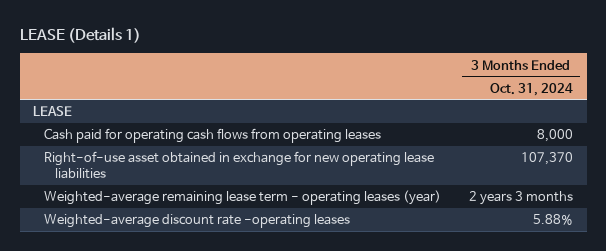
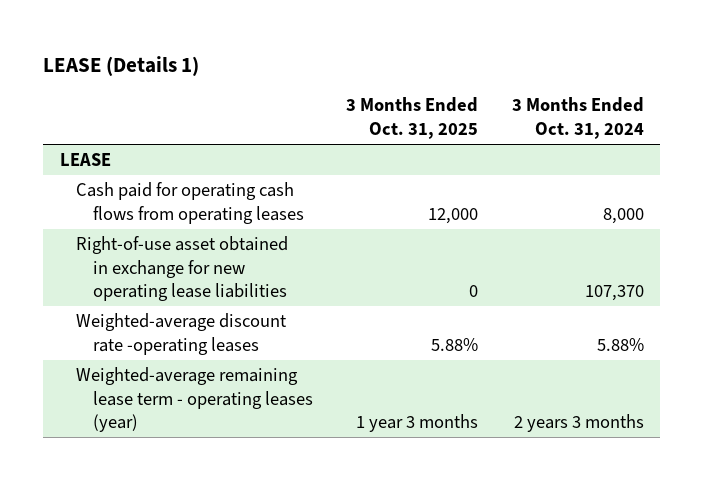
- | 3 Months Ended Oct. 31, 2024
+ | 3 Months Ended Oct. 31, 2025 | 3 Months Ended Oct. 31, 2024
moved down: Weighted-average remaining lease term - operating leases (year) | 1 year 3 months | 2 years 3 months

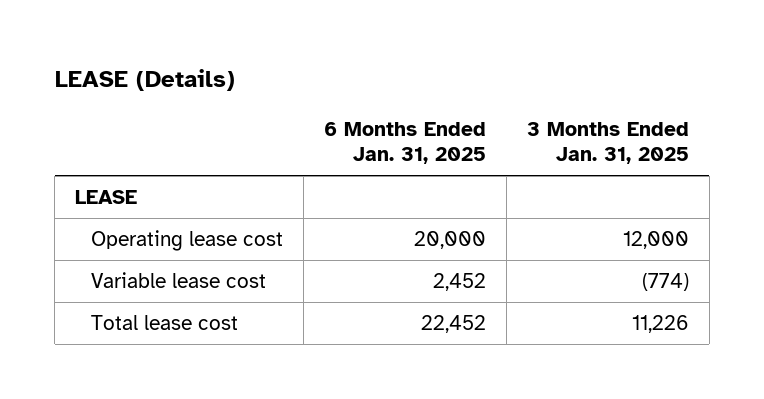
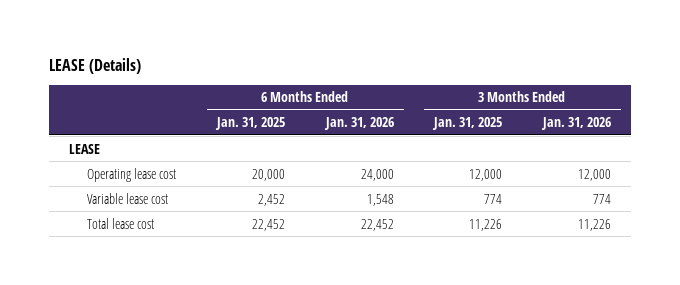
- | 6 Months Ended Jan. 31, 2025 | 3 Months Ended Jan. 31, 2025
+ | 6 Months Ended Jan. 31, 2025 | 6 Months Ended Jan. 31, 2026 | 3 Months Ended Jan. 31, 2025 | 3 Months Ended Jan. 31, 2026
- Variable lease cost | 2,452 | (774)
+ Variable lease cost | 2,452 | 1,548 | 774 | 774

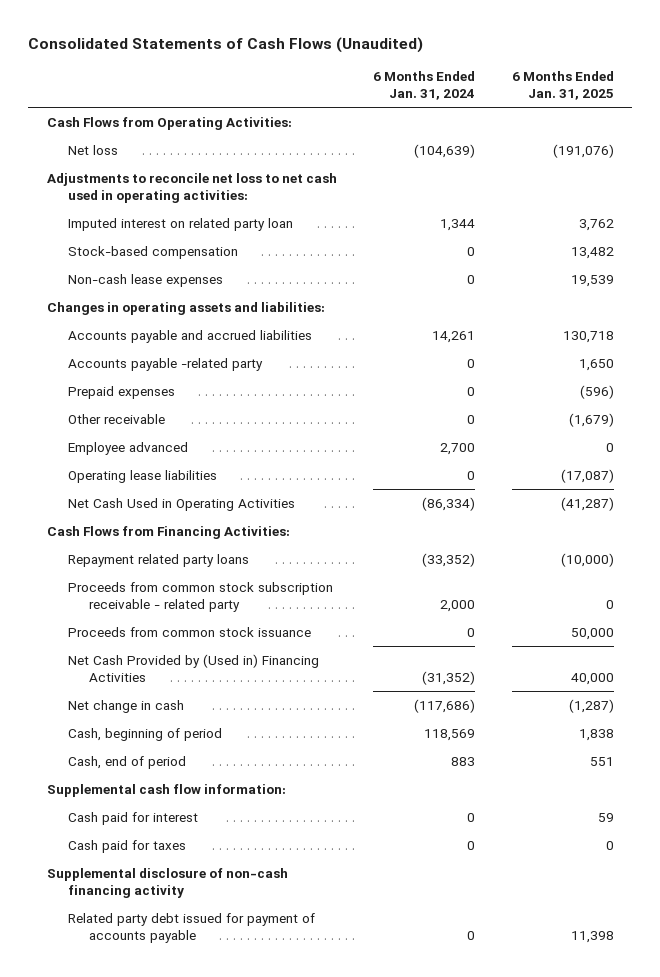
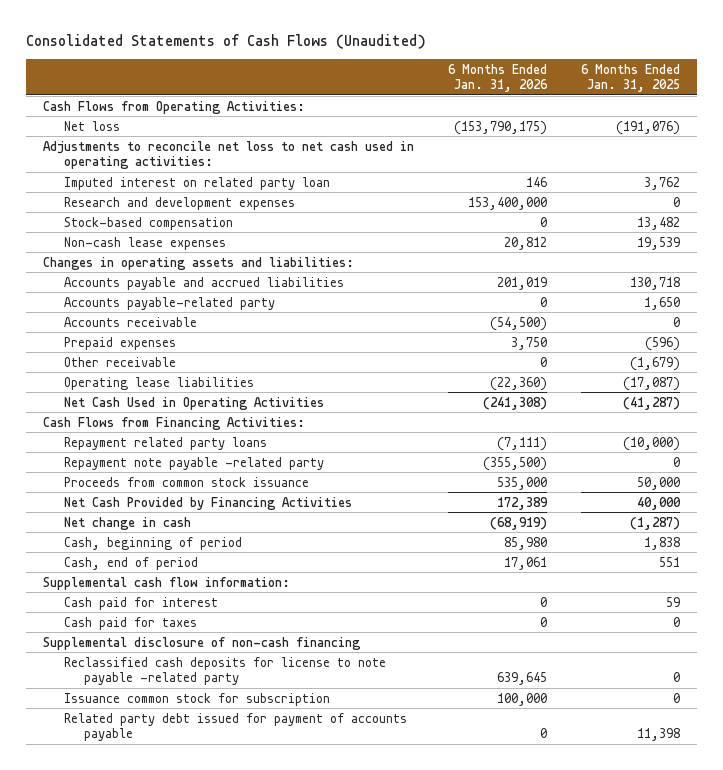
- | 6 Months Ended Jan. 31, 2024 | 6 Months Ended Jan. 31, 2025
+ | 6 Months Ended Jan. 31, 2026 | 6 Months Ended Jan. 31, 2025
+ Research and development expenses | 153,400,000 | 0
- Accounts payable -related party | 0 | 1,650
+ Accounts payable-related party | 0 | 1,650
+ Accounts receivable | (54,500) | 0
- Employee advanced | 2,700 | 0
- Proceeds from common stock subscription receivable - related party | 2,000 | 0
+ Repayment note payable -related party | (355,500) | 0
- Net Cash Provided by (Used in) Financing Activities | (31,352) | 40,000
+ Net Cash Provided by Financing Activities | 172,389 | 40,000
- Supplemental disclosure of non-cash financing activity
+ Supplemental disclosure of non-cash financing
+ Reclassified cash deposits for license to note payable -related party | 639,645 | 0
+ Issuance common stock for subscription | 100,000 | 0

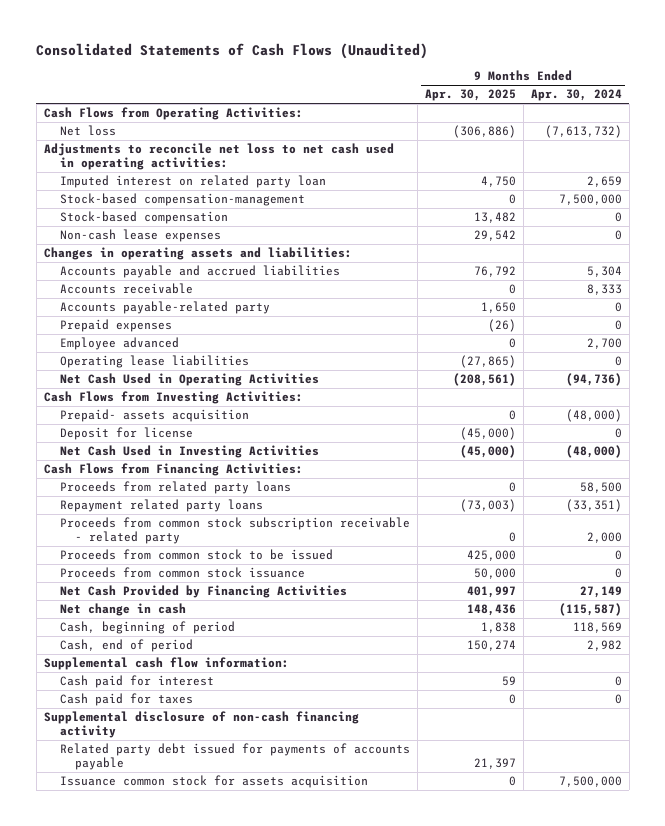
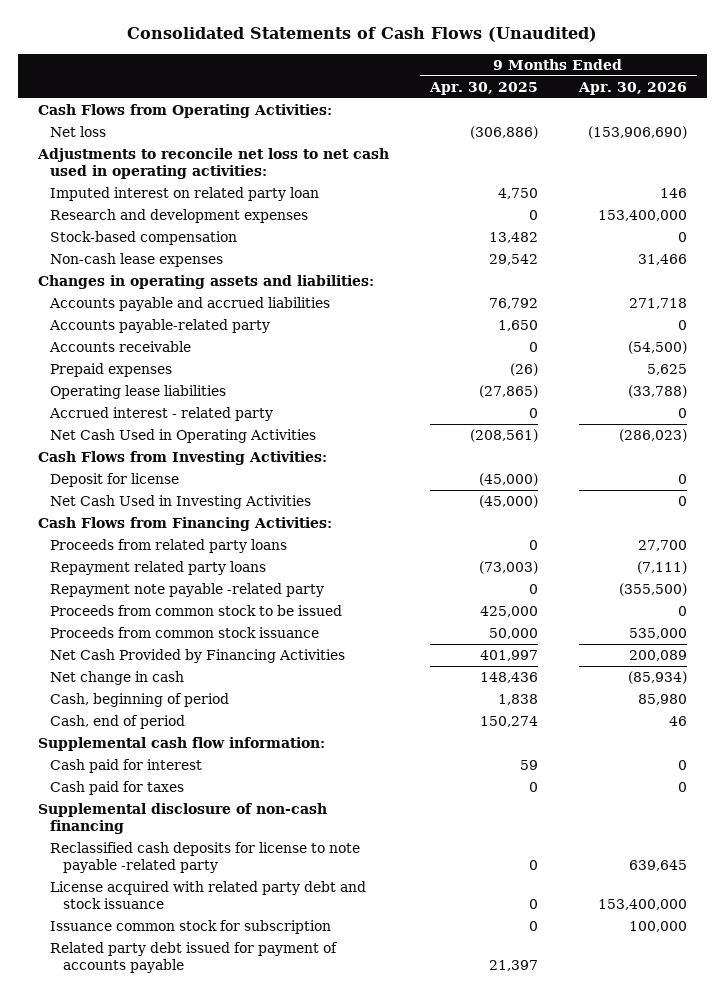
- | 9 Months Ended Apr. 30, 2025 | 9 Months Ended Apr. 30, 2024
+ | 9 Months Ended Apr. 30, 2025 | 9 Months Ended Apr. 30, 2026
- Stock-based compensation-management | 0 | 7,500,000
+ Research and development expenses | 0 | 153,400,000
moved down: Accounts receivable | 0 | (54,500)
- Employee advanced | 0 | 2,700
+ Accrued interest - related party | 0 | 0
- Prepaid- assets acquisition | 0 | (48,000)
- Proceeds from common stock subscription receivable - related party | 0 | 2,000
+ Repayment note payable -related party | 0 | (355,500)
- Supplemental disclosure of non-cash financing activity
- Related party debt issued for payments of accounts payable | 21,397 |
- Issuance common stock for assets acquisition | 0 | 7,500,000
+ Supplemental disclosure of non-cash financing
+ Reclassified cash deposits for license to note payable -related party | 0 | 639,645
+ License acquired with related party debt and stock issuance | 0 | 153,400,000
+ Issuance common stock for subscription | 0 | 100,000
+ Related party debt issued for payment of accounts payable | 21,397 |

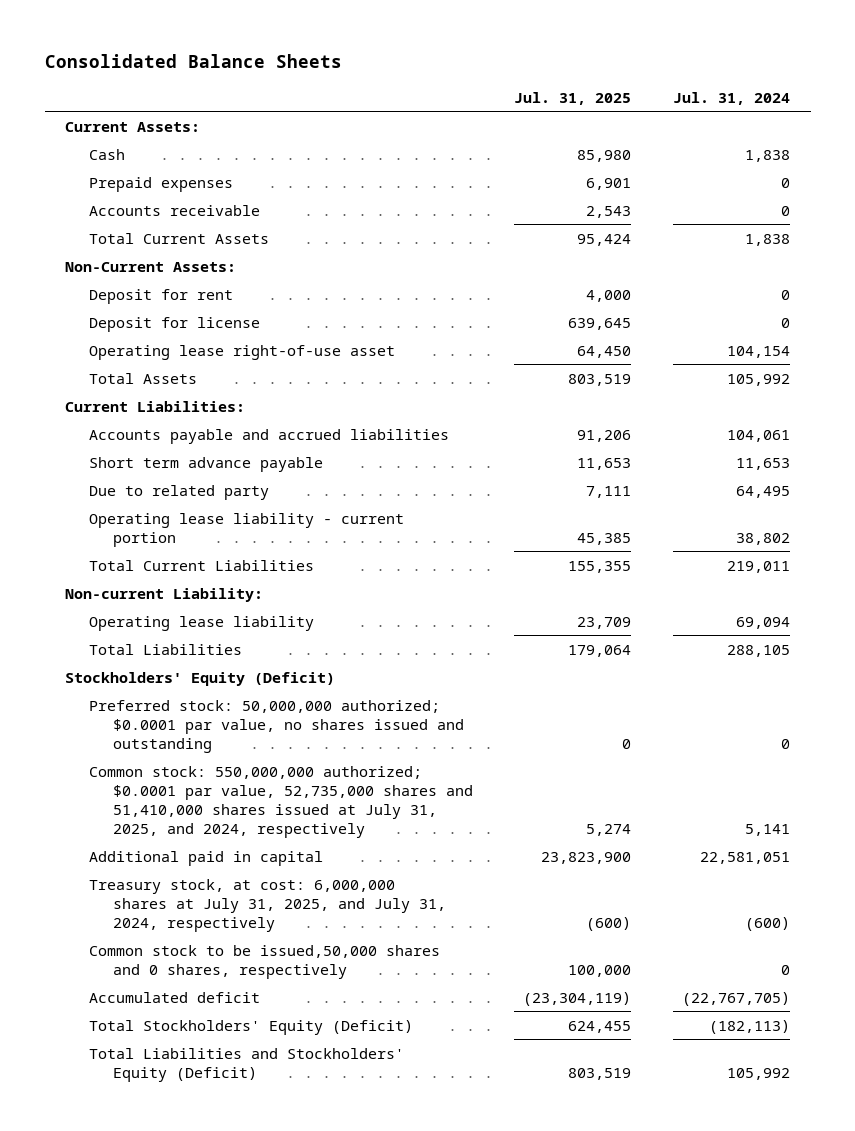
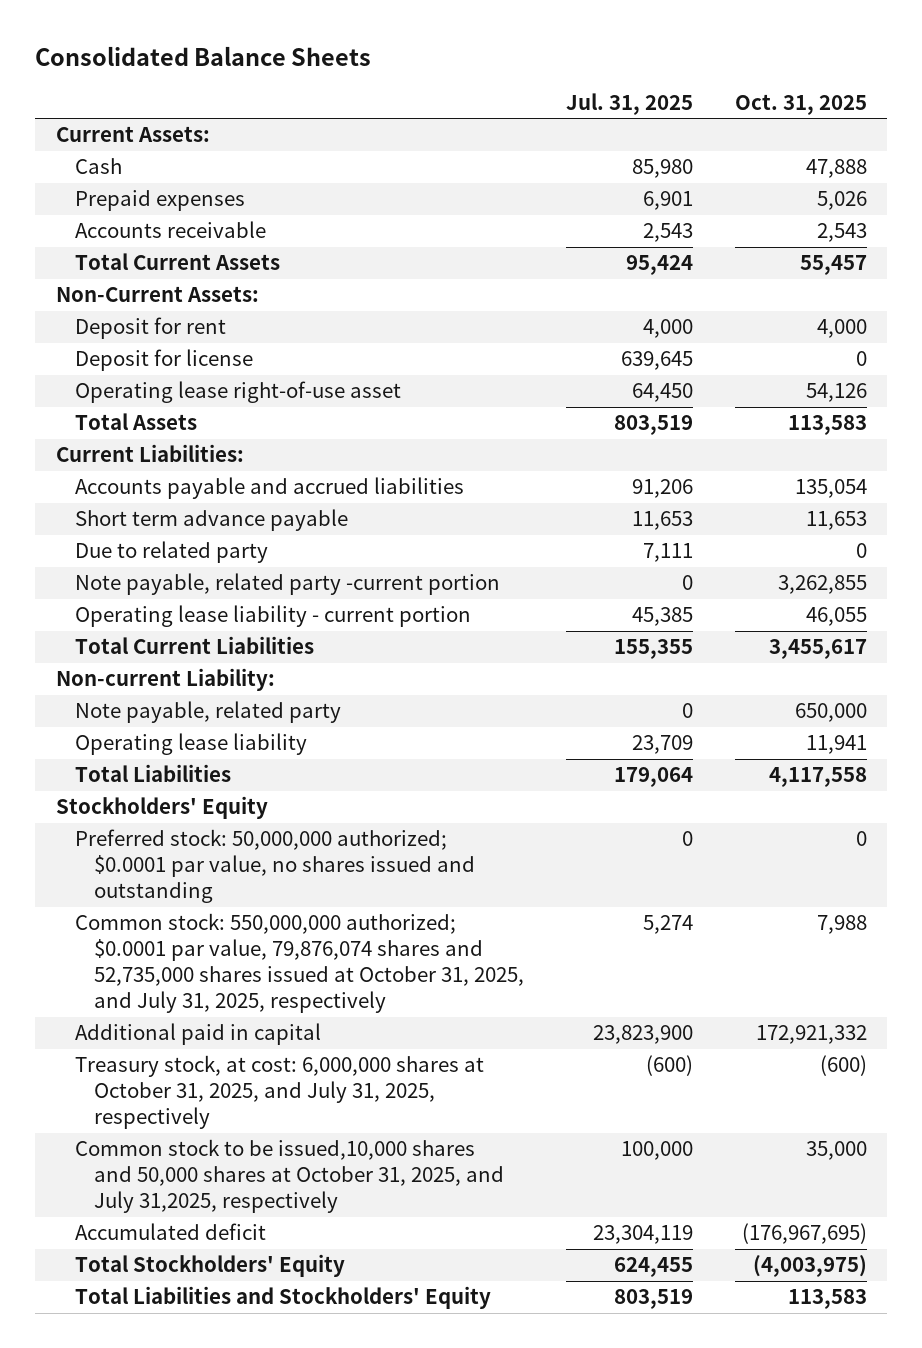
- | Jul. 31, 2025 | Jul. 31, 2024
+ | Jul. 31, 2025 | Oct. 31, 2025
+ Note payable, related party -current portion | 0 | 3,262,855
+ Note payable, related party | 0 | 650,000
- Stockholders' Equity (Deficit)
+ Stockholders' Equity
- Common stock: 550,000,000 authorized; $0.0001 par value, 52,735,000 shares and 51,410,000 shares issued at July 31, 2025, and 2024, respectively | 5,274 | 5,141
+ Common stock: 550,000,000 authorized; $0.0001 par value, 79,876,074 shares and 52,735,000 shares issued at October 31, 2025, and July 31, 2025, respectively | 5,274 | 7,988
- Treasury stock, at cost: 6,000,000 shares at July 31, 2025, and July 31, 2024, respectively | (600) | (600)
- Common stock to be issued,50,000 shares and 0 shares, respectively | 100,000 | 0
- Accumulated deficit | (23,304,119) | (22,767,705)
- Total Stockholders' Equity (Deficit) | 624,455 | (182,113)
- Total Liabilities and Stockholders' Equity (Deficit) | 803,519 | 105,992
+ Treasury stock, at cost: 6,000,000 shares at October 31, 2025, and July 31, 2025, respectively | (600) | (600)
+ Common stock to be issued,10,000 shares and 50,000 shares at October 31, 2025, and July 31,2025, respectively | 100,000 | 35,000
+ Accumulated deficit | 23,304,119 | (176,967,695)
+ Total Stockholders' Equity | 624,455 | (4,003,975)
+ Total Liabilities and Stockholders' Equity | 803,519 | 113,583

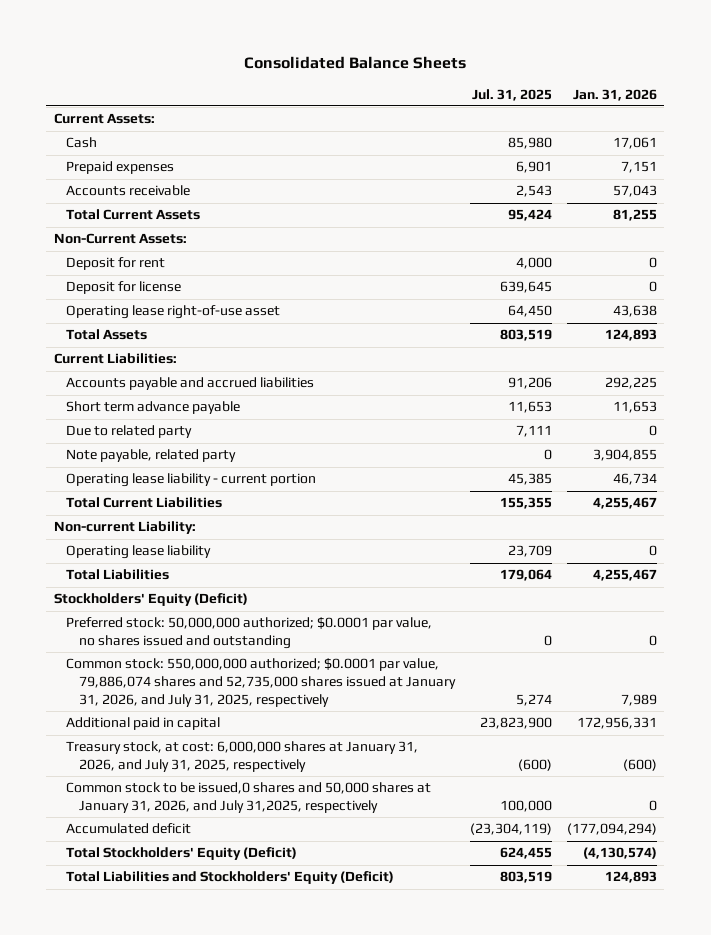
- | Jul. 31, 2025 | Oct. 31, 2025
+ | Jul. 31, 2025 | Jan. 31, 2026
- Note payable, related party -current portion | 0 | 3,262,855
moved up: Note payable, related party | 0 | 3,904,855
- Stockholders' Equity
+ Stockholders' Equity (Deficit)
- Common stock: 550,000,000 authorized; $0.0001 par value, 79,876,074 shares and 52,735,000 shares issued at October 31, 2025, and July 31, 2025, respectively | 5,274 | 7,988
+ Common stock: 550,000,000 authorized; $0.0001 par value, 79,886,074 shares and 52,735,000 shares issued at January 31, 2026, and July 31, 2025, respectively | 5,274 | 7,989
- Treasury stock, at cost: 6,000,000 shares at October 31, 2025, and July 31, 2025, respectively | (600) | (600)
- Common stock to be issued,10,000 shares and 50,000 shares at October 31, 2025, and July 31,2025, respectively | 100,000 | 35,000
- Accumulated deficit | 23,304,119 | (176,967,695)
- Total Stockholders' Equity | 624,455 | (4,003,975)
- Total Liabilities and Stockholders' Equity | 803,519 | 113,583
+ Treasury stock, at cost: 6,000,000 shares at January 31, 2026, and July 31, 2025, respectively | (600) | (600)
+ Common stock to be issued,0 shares and 50,000 shares at January 31, 2026, and July 31,2025, respectively | 100,000 | 0
+ Accumulated deficit | (23,304,119) | (177,094,294)
+ Total Stockholders' Equity (Deficit) | 624,455 | (4,130,574)
+ Total Liabilities and Stockholders' Equity (Deficit) | 803,519 | 124,893

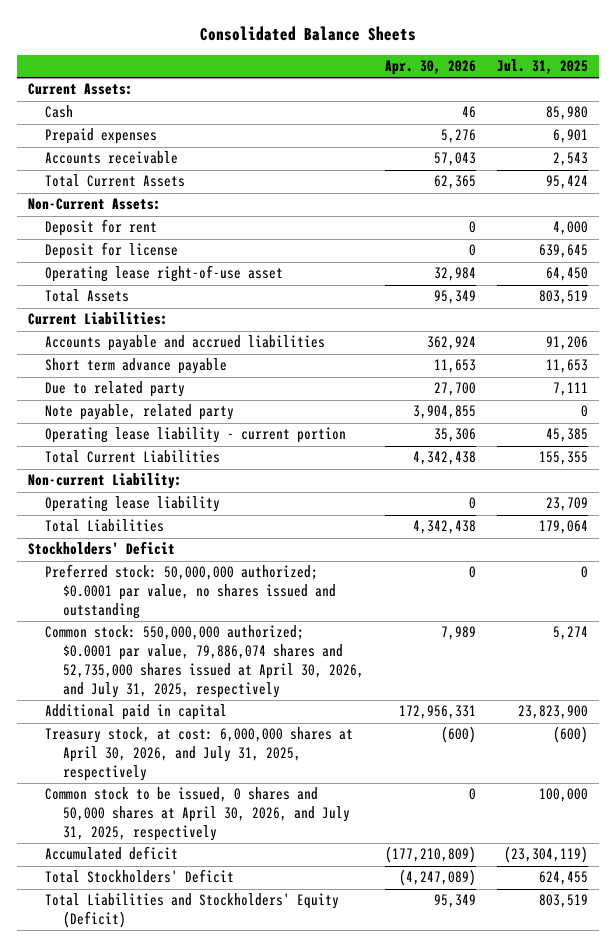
- | Jul. 31, 2025 | Jan. 31, 2026
+ | Apr. 30, 2026 | Jul. 31, 2025
- Stockholders' Equity (Deficit)
+ Stockholders' Deficit
- Common stock: 550,000,000 authorized; $0.0001 par value, 79,886,074 shares and 52,735,000 shares issued at January 31, 2026, and July 31, 2025, respectively | 5,274 | 7,989
+ Common stock: 550,000,000 authorized; $0.0001 par value, 79,886,074 shares and 52,735,000 shares issued at April 30, 2026, and July 31, 2025, respectively | 7,989 | 5,274
- Treasury stock, at cost: 6,000,000 shares at January 31, 2026, and July 31, 2025, respectively | (600) | (600)
- Common stock to be issued,0 shares and 50,000 shares at January 31, 2026, and July 31,2025, respectively | 100,000 | 0
+ Treasury stock, at cost: 6,000,000 shares at April 30, 2026, and July 31, 2025, respectively | (600) | (600)
+ Common stock to be issued, 0 shares and 50,000 shares at April 30, 2026, and July 31, 2025, respectively | 0 | 100,000
- Total Stockholders' Equity (Deficit) | 624,455 | (4,130,574)
+ Total Stockholders' Deficit | (4,247,089) | 624,455

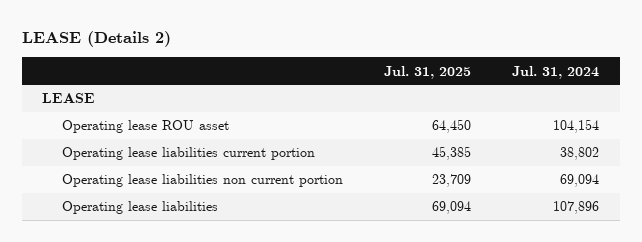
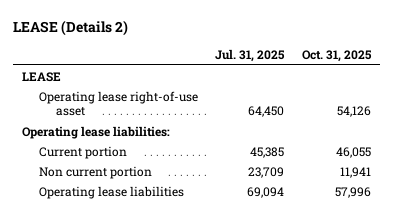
- | Jul. 31, 2025 | Jul. 31, 2024
+ | Jul. 31, 2025 | Oct. 31, 2025
- Operating lease ROU asset | 64,450 | 104,154
- Operating lease liabilities current portion | 45,385 | 38,802
- Operating lease liabilities non current portion | 23,709 | 69,094
+ Operating lease right-of-use asset | 64,450 | 54,126
+ Operating lease liabilities:
+ Current portion | 45,385 | 46,055
+ Non current portion | 23,709 | 11,941

